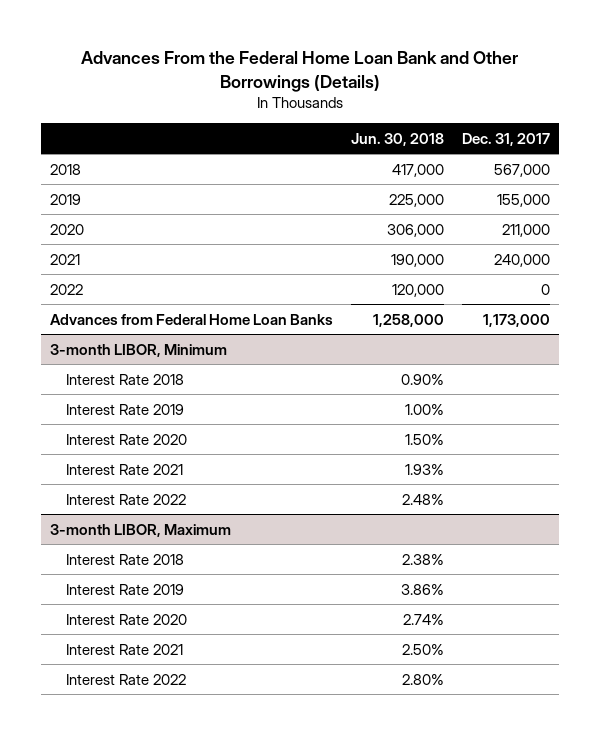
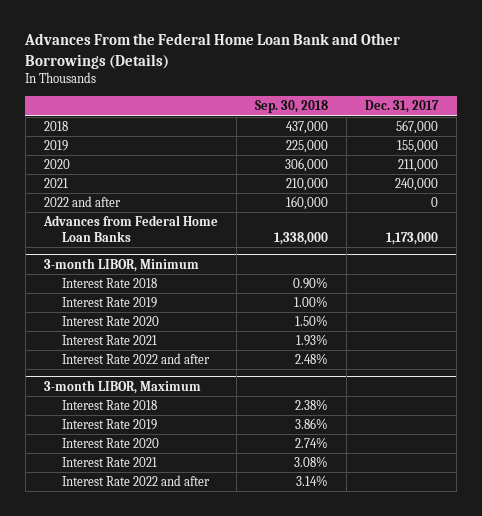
- | Jun. 30, 2018 | Dec. 31, 2017
+ | Sep. 30, 2018 | Dec. 31, 2017
- 2022 | 120,000 | 0
+ 2022 and after | 160,000 | 0
@ 3-month LIBOR, Minimum
- Interest Rate 2022 | 2.48% |
+ Interest Rate 2022 and after | 2.48% |
@ 3-month LIBOR, Maximum
- Interest Rate 2022 | 2.80% |
+ Interest Rate 2022 and after | 3.14% |

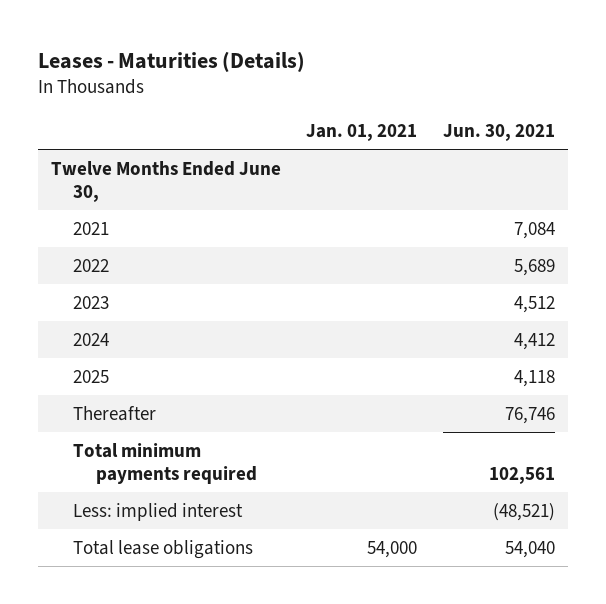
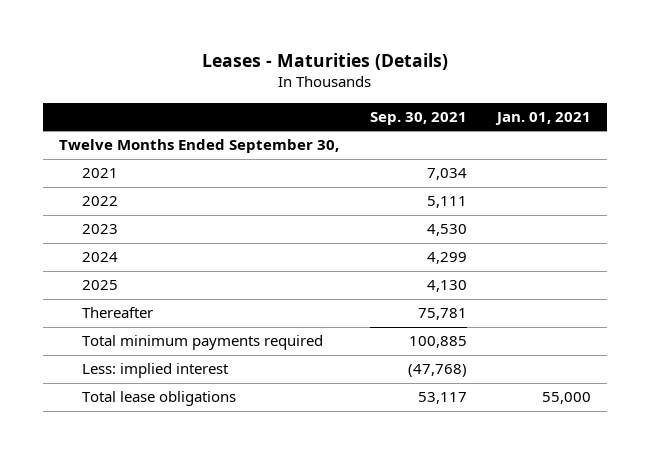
- | Jan. 01, 2021 | Jun. 30, 2021
+ | Sep. 30, 2021 | Jan. 01, 2021
- Twelve Months Ended June 30,
+ Twelve Months Ended September 30,
- Total lease obligations | 54,000 | 54,040
+ Total lease obligations | 53,117 | 55,000

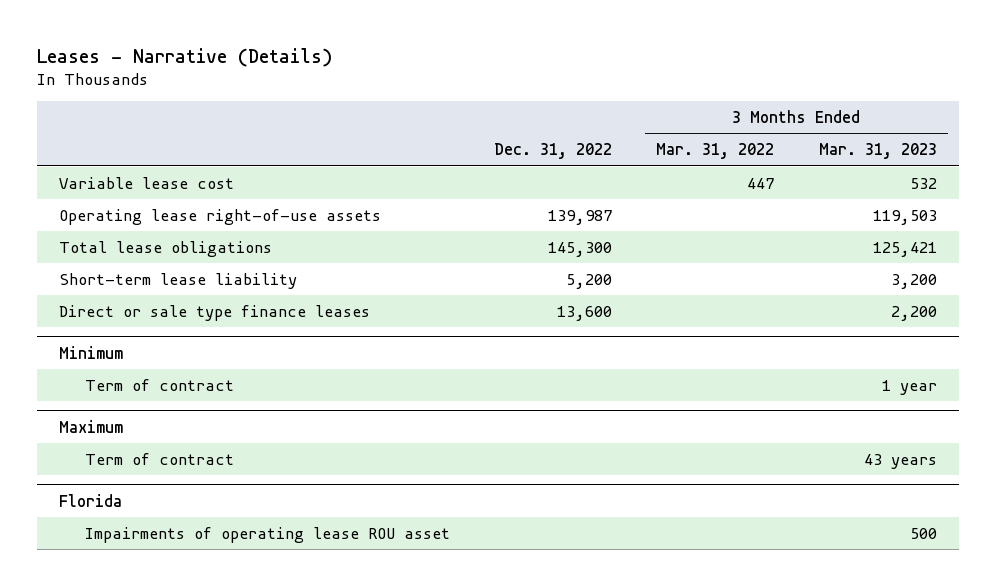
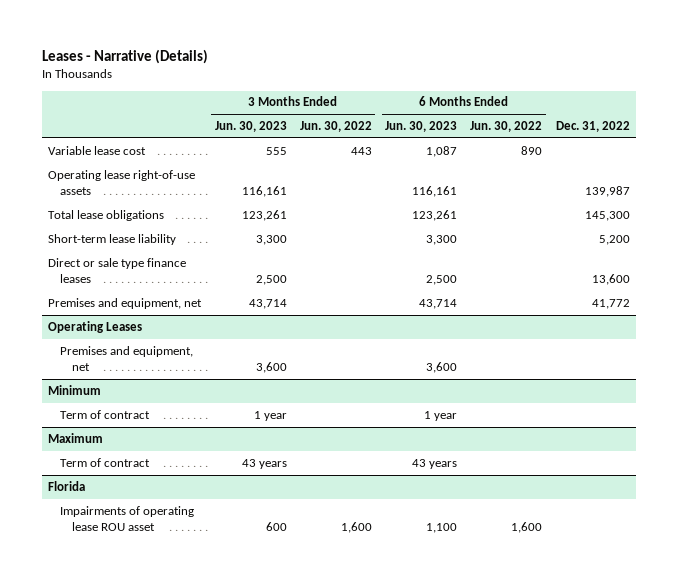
- | Dec. 31, 2022 | 3 Months Ended Mar. 31, 2022 | 3 Months Ended Mar. 31, 2023
+ | 3 Months Ended Jun. 30, 2023 | 3 Months Ended Jun. 30, 2022 | 6 Months Ended Jun. 30, 2023 | 6 Months Ended Jun. 30, 2022 | Dec. 31, 2022
+ Premises and equipment, net | 43,714 | | 43,714 | | 41,772
+ Operating Leases
+ Premises and equipment, net | 3,600 | | 3,600 | |

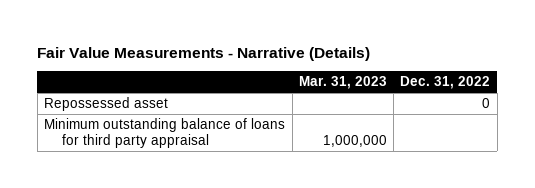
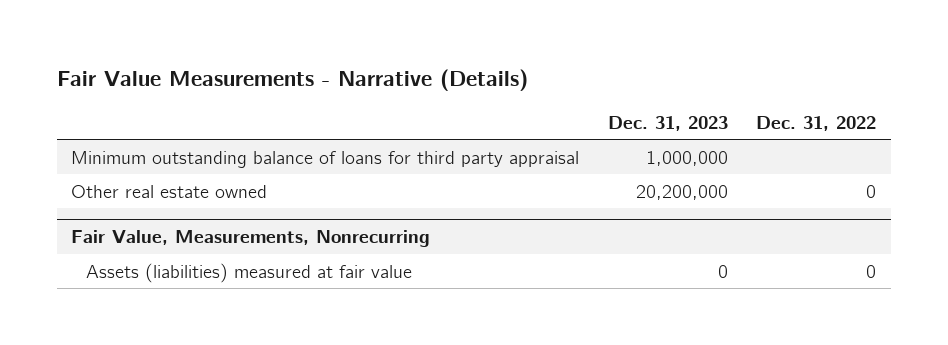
- | Mar. 31, 2023 | Dec. 31, 2022
+ | Dec. 31, 2023 | Dec. 31, 2022
- Repossessed asset | | 0
+ Other real estate owned | 20,200,000 | 0
+ Fair Value, Measurements, Nonrecurring
+ Assets (liabilities) measured at fair value | 0 | 0

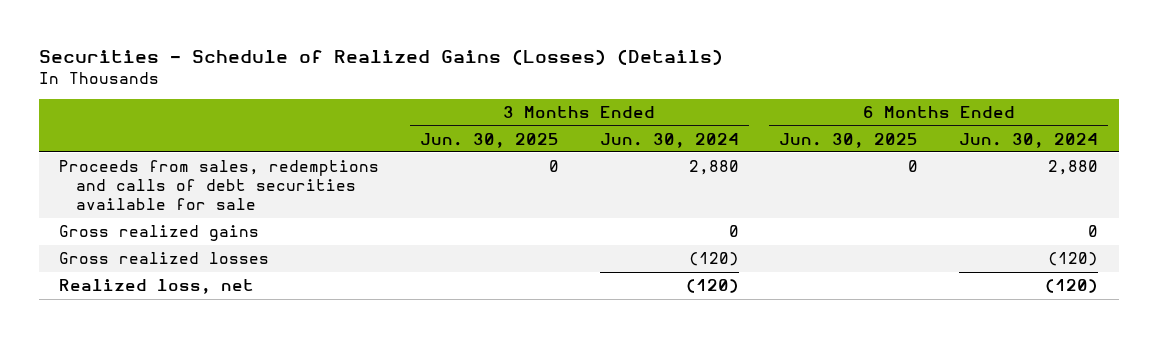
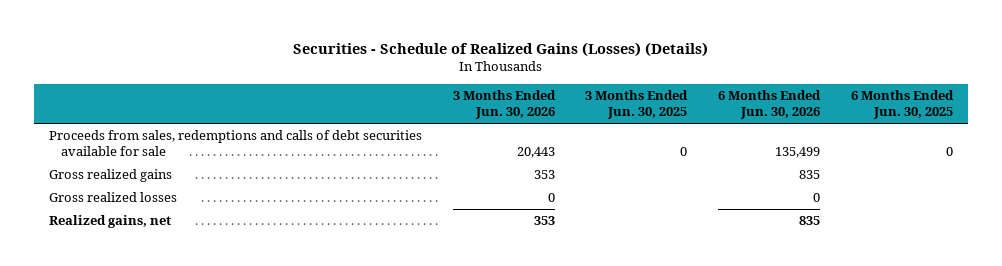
- | 3 Months Ended Jun. 30, 2025 | 3 Months Ended Jun. 30, 2024 | 6 Months Ended Jun. 30, 2025 | 6 Months Ended Jun. 30, 2024
+ | 3 Months Ended Jun. 30, 2026 | 3 Months Ended Jun. 30, 2025 | 6 Months Ended Jun. 30, 2026 | 6 Months Ended Jun. 30, 2025
- Realized loss, net | | (120) | | (120)
+ Realized gains, net | 353 | | 835 |

